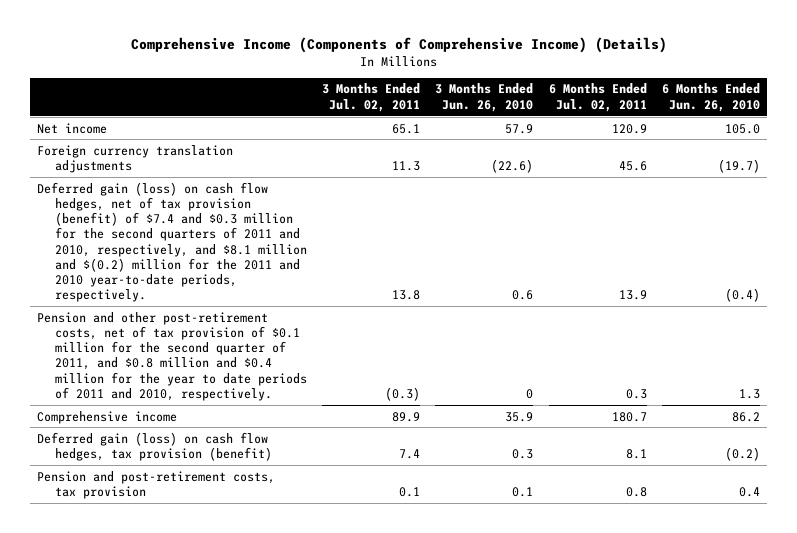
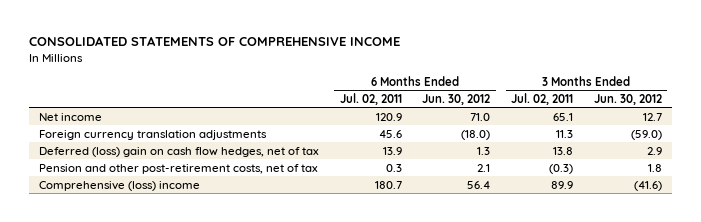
- Comprehensive Income (Components of Comprehensive Income) (Details)
+ CONSOLIDATED STATEMENTS OF COMPREHENSIVE INCOME
- | 3 Months Ended Jul. 02, 2011 | 3 Months Ended Jun. 26, 2010 | 6 Months Ended Jul. 02, 2011 | 6 Months Ended Jun. 26, 2010
+ | 6 Months Ended Jul. 02, 2011 | 6 Months Ended Jun. 30, 2012 | 3 Months Ended Jul. 02, 2011 | 3 Months Ended Jun. 30, 2012
- Deferred gain (loss) on cash flow hedges, net of tax provision (benefit) of $7.4 and $0.3 million for the second quarters of 2011 and 2010, respectively, and $8.1 million and $(0.2) million for the 2011 and 2010 year-to-date periods, respectively. | 13.8 | 0.6 | 13.9 | (0.4)
- Pension and other post-retirement costs, net of tax provision of $0.1 million for the second quarter of 2011, and $0.8 million and $0.4 million for the year to date periods of 2011 and 2010, respectively. | (0.3) | 0 | 0.3 | 1.3
- Comprehensive income | 89.9 | 35.9 | 180.7 | 86.2
- Deferred gain (loss) on cash flow hedges, tax provision (benefit) | 7.4 | 0.3 | 8.1 | (0.2)
- Pension and post-retirement costs, tax provision | 0.1 | 0.1 | 0.8 | 0.4
+ Deferred (loss) gain on cash flow hedges, net of tax | 13.9 | 1.3 | 13.8 | 2.9
+ Pension and other post-retirement costs, net of tax | 0.3 | 2.1 | (0.3) | 1.8
+ Comprehensive (loss) income | 180.7 | 56.4 | 89.9 | (41.6)

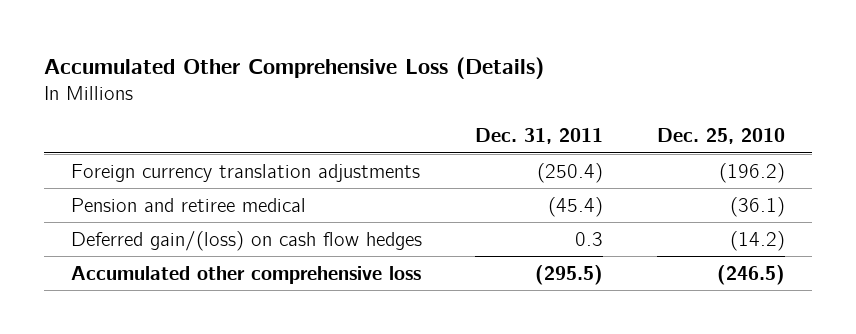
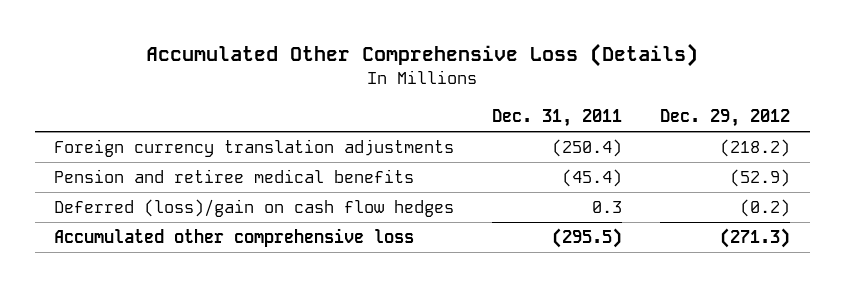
- | Dec. 31, 2011 | Dec. 25, 2010
+ | Dec. 31, 2011 | Dec. 29, 2012
- Pension and retiree medical | (45.4) | (36.1)
- Deferred gain/(loss) on cash flow hedges | 0.3 | (14.2)
+ Pension and retiree medical benefits | (45.4) | (52.9)
+ Deferred (loss)/gain on cash flow hedges | 0.3 | (0.2)

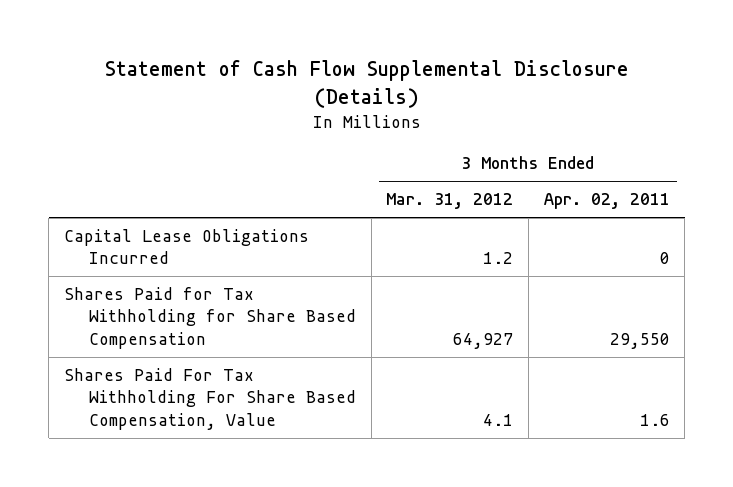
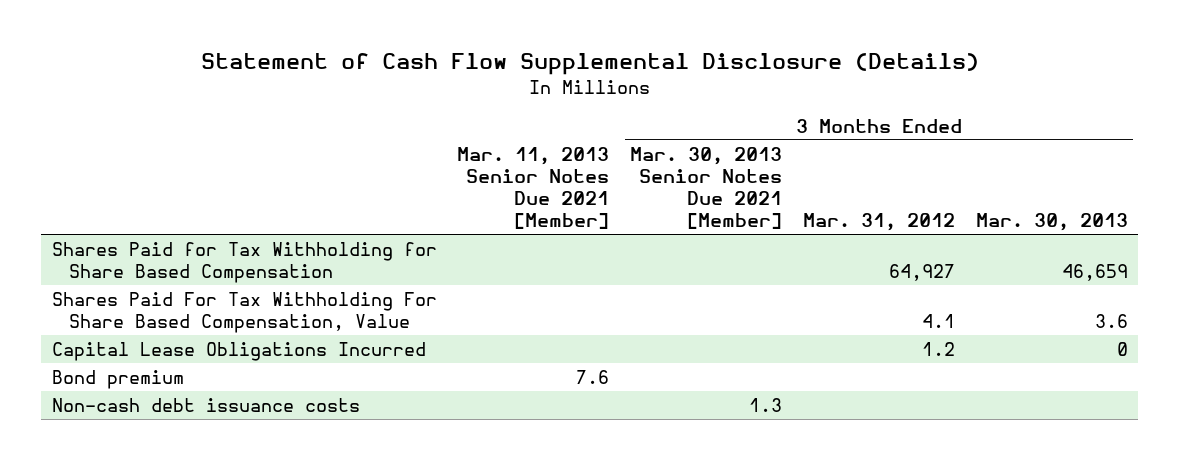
- | 3 Months Ended Mar. 31, 2012 | 3 Months Ended Apr. 02, 2011
+ | Mar. 11, 2013 Senior Notes Due 2021 [Member] | 3 Months Ended Mar. 30, 2013 Senior Notes Due 2021 [Member] | 3 Months Ended Mar. 31, 2012 | 3 Months Ended Mar. 30, 2013
moved down: Capital Lease Obligations Incurred | | | 1.2 | 0
+ Bond premium | 7.6 | | |
+ Non-cash debt issuance costs | | 1.3 | |

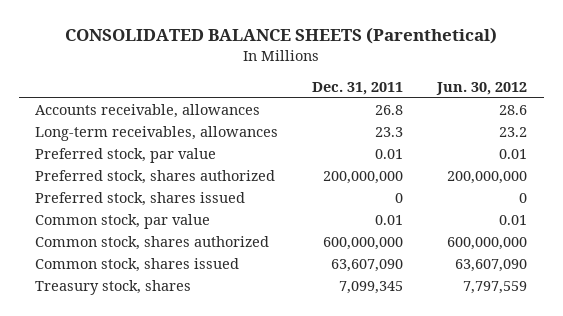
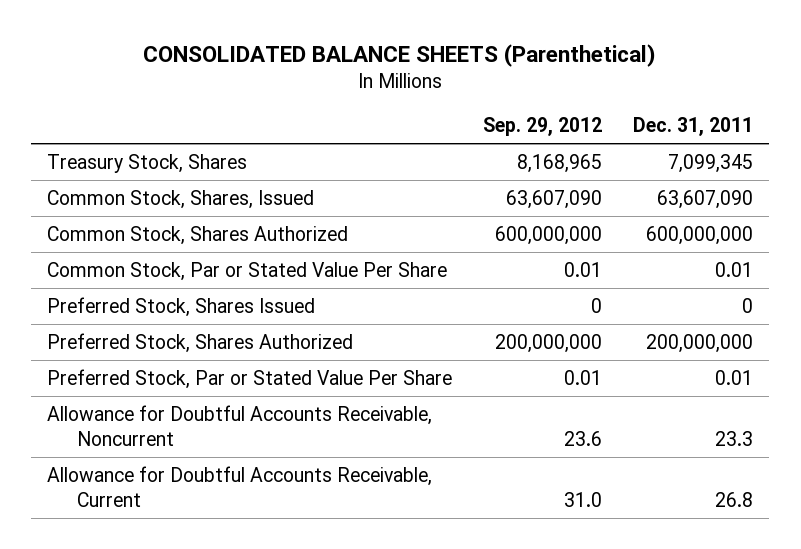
- | Dec. 31, 2011 | Jun. 30, 2012
+ | Sep. 29, 2012 | Dec. 31, 2011
- Accounts receivable, allowances | 26.8 | 28.6
- Long-term receivables, allowances | 23.3 | 23.2
- Preferred stock, par value | 0.01 | 0.01
- Preferred stock, shares authorized | 200,000,000 | 200,000,000
- Preferred stock, shares issued | 0 | 0
- Common stock, par value | 0.01 | 0.01
- Common stock, shares authorized | 600,000,000 | 600,000,000
- Common stock, shares issued | 63,607,090 | 63,607,090
- Treasury stock, shares | 7,099,345 | 7,797,559
+ Treasury Stock, Shares | 8,168,965 | 7,099,345
+ Common Stock, Shares, Issued | 63,607,090 | 63,607,090
+ Common Stock, Shares Authorized | 600,000,000 | 600,000,000
+ Common Stock, Par or Stated Value Per Share | 0.01 | 0.01
+ Preferred Stock, Shares Issued | 0 | 0
+ Preferred Stock, Shares Authorized | 200,000,000 | 200,000,000
+ Preferred Stock, Par or Stated Value Per Share | 0.01 | 0.01
+ Allowance for Doubtful Accounts Receivable, Noncurrent | 23.6 | 23.3
+ Allowance for Doubtful Accounts Receivable, Current | 31.0 | 26.8

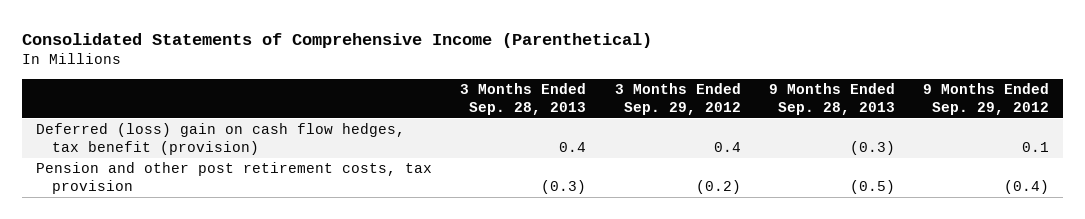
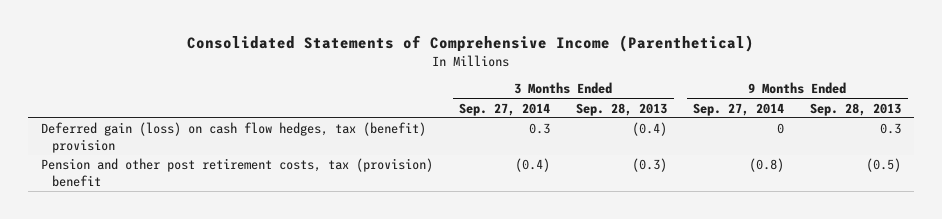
- | 3 Months Ended Sep. 28, 2013 | 3 Months Ended Sep. 29, 2012 | 9 Months Ended Sep. 28, 2013 | 9 Months Ended Sep. 29, 2012
+ | 3 Months Ended Sep. 27, 2014 | 3 Months Ended Sep. 28, 2013 | 9 Months Ended Sep. 27, 2014 | 9 Months Ended Sep. 28, 2013
- Deferred (loss) gain on cash flow hedges, tax benefit (provision) | 0.4 | 0.4 | (0.3) | 0.1
- Pension and other post retirement costs, tax provision | (0.3) | (0.2) | (0.5) | (0.4)
+ Deferred gain (loss) on cash flow hedges, tax (benefit) provision | 0.3 | (0.4) | 0 | 0.3
+ Pension and other post retirement costs, tax (provision) benefit | (0.4) | (0.3) | (0.8) | (0.5)

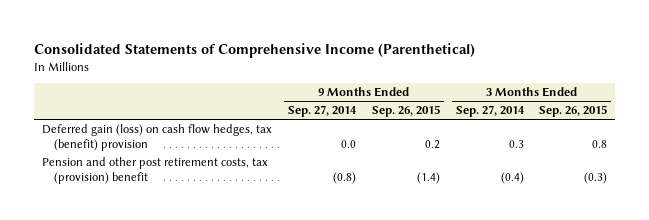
- | 3 Months Ended Sep. 27, 2014 | 3 Months Ended Sep. 28, 2013 | 9 Months Ended Sep. 27, 2014 | 9 Months Ended Sep. 28, 2013
+ | 9 Months Ended Sep. 27, 2014 | 9 Months Ended Sep. 26, 2015 | 3 Months Ended Sep. 27, 2014 | 3 Months Ended Sep. 26, 2015
- Deferred gain (loss) on cash flow hedges, tax (benefit) provision | 0.3 | (0.4) | 0 | 0.3
+ Deferred gain (loss) on cash flow hedges, tax (benefit) provision | 0.0 | 0.2 | 0.3 | 0.8

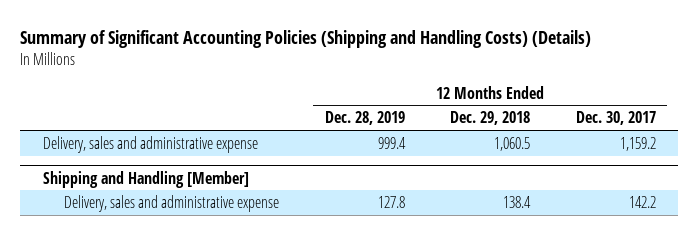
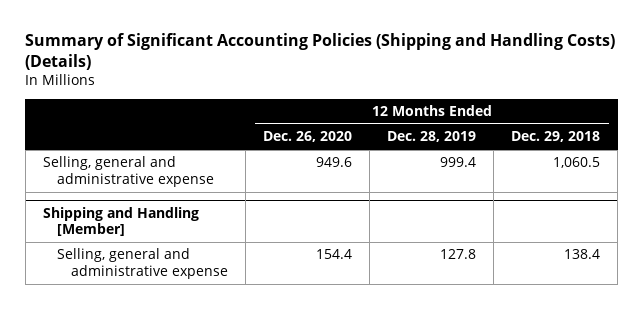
- | 12 Months Ended Dec. 28, 2019 | 12 Months Ended Dec. 29, 2018 | 12 Months Ended Dec. 30, 2017
+ | 12 Months Ended Dec. 26, 2020 | 12 Months Ended Dec. 28, 2019 | 12 Months Ended Dec. 29, 2018
- Delivery, sales and administrative expense | 999.4 | 1,060.5 | 1,159.2
+ Selling, general and administrative expense | 949.6 | 999.4 | 1,060.5
@ Shipping and Handling [Member]
- Delivery, sales and administrative expense | 127.8 | 138.4 | 142.2
+ Selling, general and administrative expense | 154.4 | 127.8 | 138.4

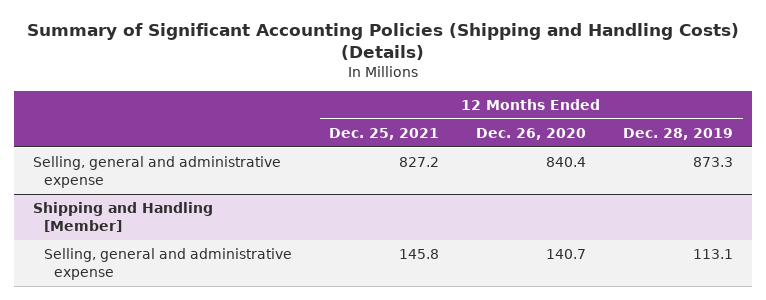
- | 12 Months Ended Dec. 26, 2020 | 12 Months Ended Dec. 28, 2019 | 12 Months Ended Dec. 29, 2018
+ | 12 Months Ended Dec. 25, 2021 | 12 Months Ended Dec. 26, 2020 | 12 Months Ended Dec. 28, 2019
- Selling, general and administrative expense | 949.6 | 999.4 | 1,060.5
+ Selling, general and administrative expense | 827.2 | 840.4 | 873.3
@ Shipping and Handling [Member]
- Selling, general and administrative expense | 154.4 | 127.8 | 138.4
+ Selling, general and administrative expense | 145.8 | 140.7 | 113.1

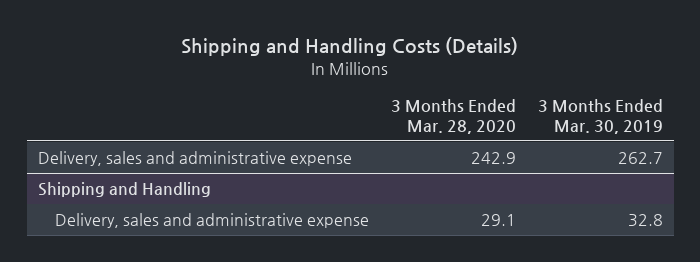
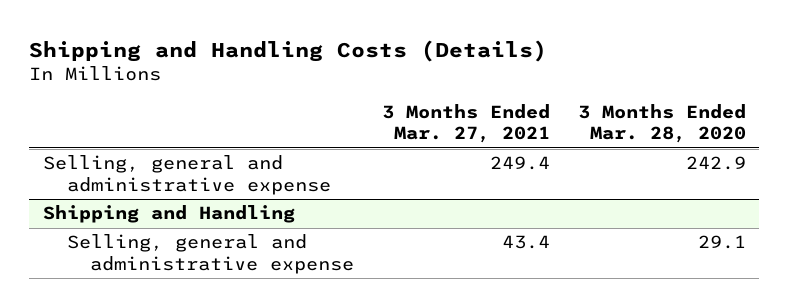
- | 3 Months Ended Mar. 28, 2020 | 3 Months Ended Mar. 30, 2019
+ | 3 Months Ended Mar. 27, 2021 | 3 Months Ended Mar. 28, 2020
- Delivery, sales and administrative expense | 242.9 | 262.7
+ Selling, general and administrative expense | 249.4 | 242.9
@ Shipping and Handling
- Delivery, sales and administrative expense | 29.1 | 32.8
+ Selling, general and administrative expense | 43.4 | 29.1

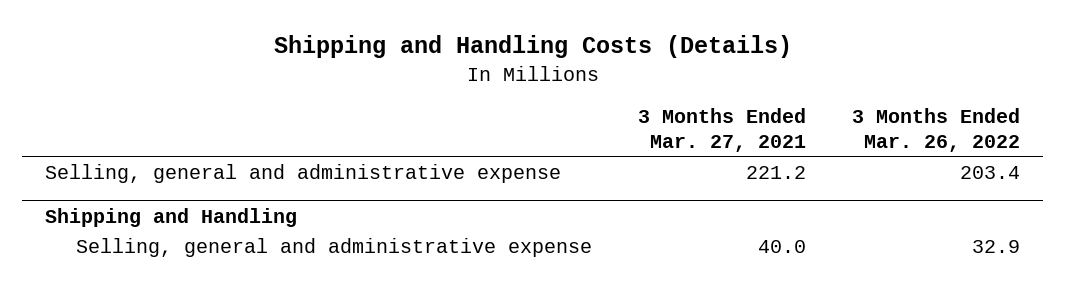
- | 3 Months Ended Mar. 27, 2021 | 3 Months Ended Mar. 28, 2020
+ | 3 Months Ended Mar. 27, 2021 | 3 Months Ended Mar. 26, 2022
- Selling, general and administrative expense | 249.4 | 242.9
+ Selling, general and administrative expense | 221.2 | 203.4
@ Shipping and Handling
- Selling, general and administrative expense | 43.4 | 29.1
+ Selling, general and administrative expense | 40.0 | 32.9

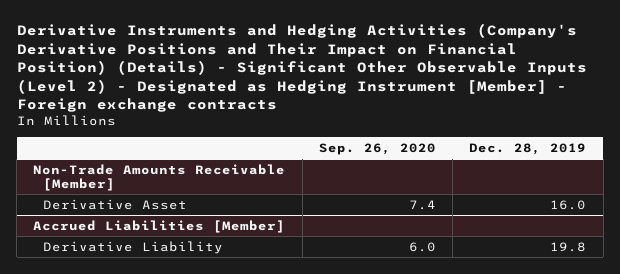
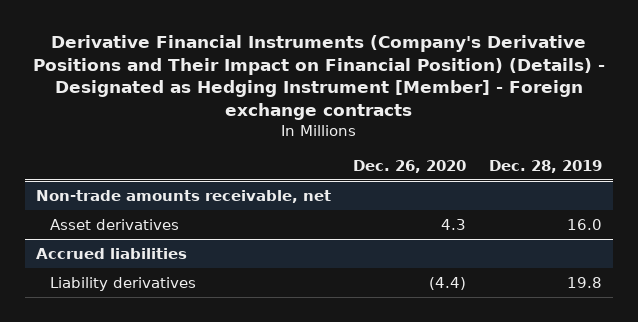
- Derivative Instruments and Hedging Activities (Company's Derivative Positions and Their Impact on Financial Position) (Details) - Significant Other Observable Inputs (Level 2) - Designated as Hedging Instrument [Member] - Foreign exchange contracts
+ Derivative Financial Instruments (Company's Derivative Positions and Their Impact on Financial Position) (Details) - Designated as Hedging Instrument [Member] - Foreign exchange contracts
- | Sep. 26, 2020 | Dec. 28, 2019
+ | Dec. 26, 2020 | Dec. 28, 2019
- Non-Trade Amounts Receivable [Member]
- Derivative Asset | 7.4 | 16.0
- Accrued Liabilities [Member]
- Derivative Liability | 6.0 | 19.8
+ Non-trade amounts receivable, net
+ Asset derivatives | 4.3 | 16.0
+ Accrued liabilities
+ Liability derivatives | (4.4) | 19.8

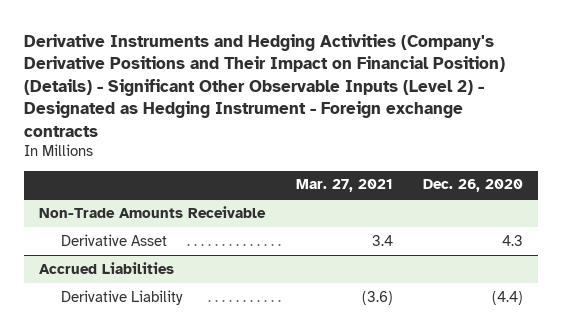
- Derivative Financial Instruments (Company's Derivative Positions and Their Impact on Financial Position) (Details) - Designated as Hedging Instrument [Member] - Foreign exchange contracts
+ Derivative Instruments and Hedging Activities (Company's Derivative Positions and Their Impact on Financial Position) (Details) - Significant Other Observable Inputs (Level 2) - Designated as Hedging Instrument - Foreign exchange contracts
- | Dec. 26, 2020 | Dec. 28, 2019
+ | Mar. 27, 2021 | Dec. 26, 2020
- Non-trade amounts receivable, net
- Asset derivatives | 4.3 | 16.0
- Accrued liabilities
- Liability derivatives | (4.4) | 19.8
+ Non-Trade Amounts Receivable
+ Derivative Asset | 3.4 | 4.3
+ Accrued Liabilities
+ Derivative Liability | (3.6) | (4.4)

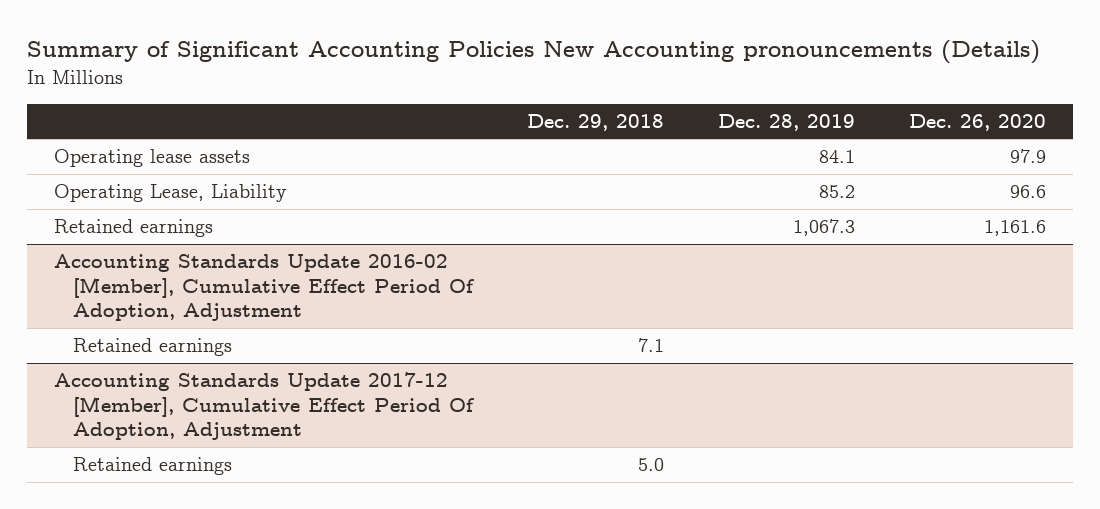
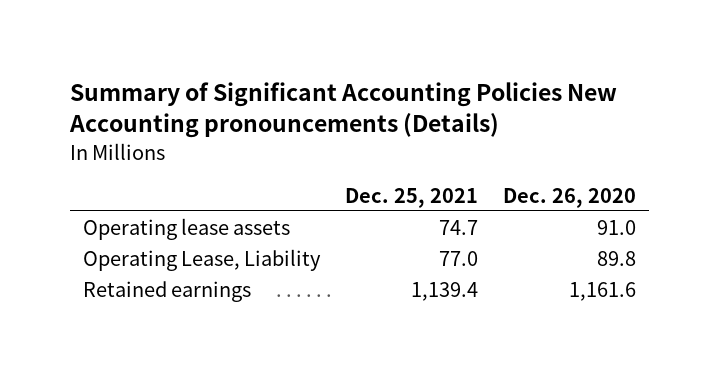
- | Dec. 29, 2018 | Dec. 28, 2019 | Dec. 26, 2020
+ | Dec. 25, 2021 | Dec. 26, 2020
- Operating lease assets | | 84.1 | 97.9
- Operating Lease, Liability | | 85.2 | 96.6
+ Operating lease assets | 74.7 | 91.0
+ Operating Lease, Liability | 77.0 | 89.8
- Accounting Standards Update 2016-02 [Member], Cumulative Effect Period Of Adoption, Adjustment
- Retained earnings | 7.1 | |
- Accounting Standards Update 2017-12 [Member], Cumulative Effect Period Of Adoption, Adjustment
- Retained earnings | 5.0 | |

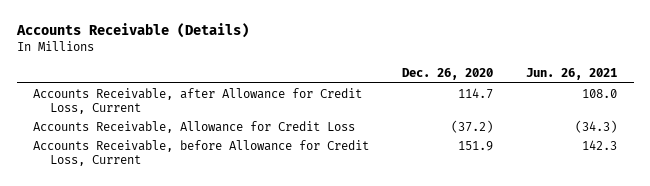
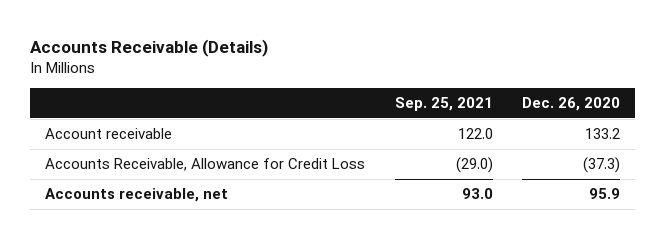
- | Dec. 26, 2020 | Jun. 26, 2021
+ | Sep. 25, 2021 | Dec. 26, 2020
- Accounts Receivable, after Allowance for Credit Loss, Current | 114.7 | 108.0
- Accounts Receivable, Allowance for Credit Loss | (37.2) | (34.3)
- Accounts Receivable, before Allowance for Credit Loss, Current | 151.9 | 142.3
+ Account receivable | 122.0 | 133.2
+ Accounts Receivable, Allowance for Credit Loss | (29.0) | (37.3)
+ Accounts receivable, net | 93.0 | 95.9

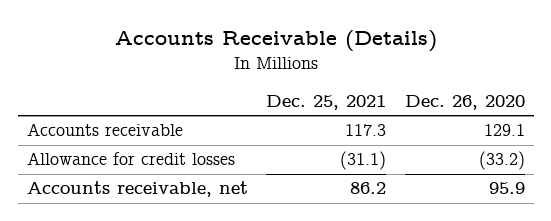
- | Sep. 25, 2021 | Dec. 26, 2020
+ | Dec. 25, 2021 | Dec. 26, 2020
- Account receivable | 122.0 | 133.2
- Accounts Receivable, Allowance for Credit Loss | (29.0) | (37.3)
+ Accounts receivable | 117.3 | 129.1
+ Allowance for credit losses | (31.1) | (33.2)

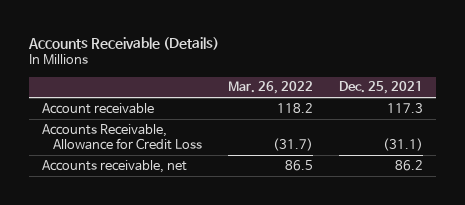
- | Dec. 25, 2021 | Dec. 26, 2020
+ | Mar. 26, 2022 | Dec. 25, 2021
- Accounts receivable | 117.3 | 129.1
- Allowance for credit losses | (31.1) | (33.2)
+ Account receivable | 118.2 | 117.3
+ Accounts Receivable, Allowance for Credit Loss | (31.7) | (31.1)

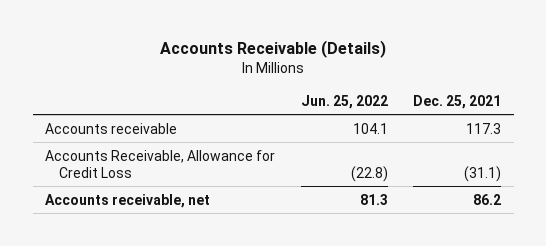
- | Mar. 26, 2022 | Dec. 25, 2021
+ | Jun. 25, 2022 | Dec. 25, 2021
- Account receivable | 118.2 | 117.3
+ Accounts receivable | 104.1 | 117.3

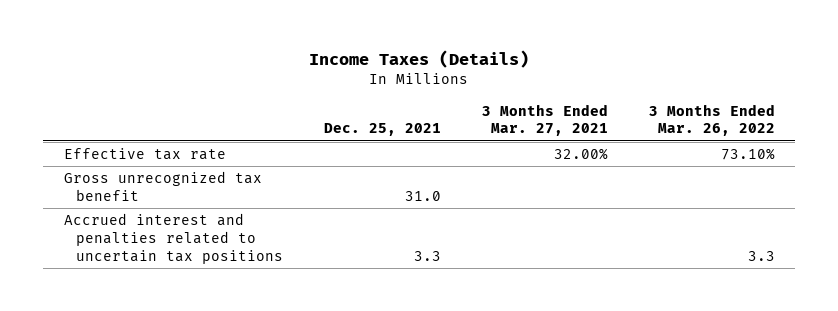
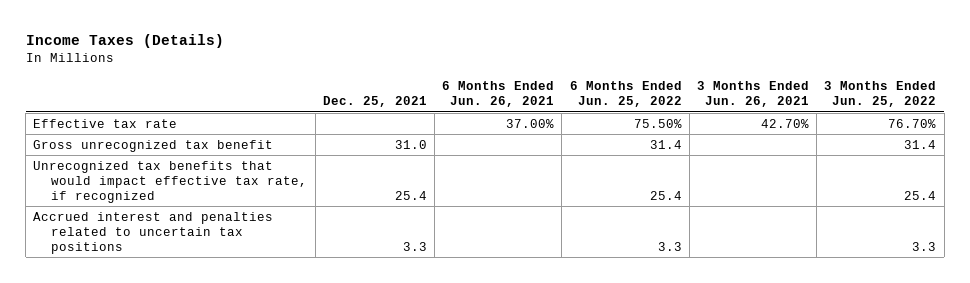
- | Dec. 25, 2021 | 3 Months Ended Mar. 27, 2021 | 3 Months Ended Mar. 26, 2022
+ | Dec. 25, 2021 | 6 Months Ended Jun. 26, 2021 | 6 Months Ended Jun. 25, 2022 | 3 Months Ended Jun. 26, 2021 | 3 Months Ended Jun. 25, 2022
+ Unrecognized tax benefits that would impact effective tax rate, if recognized | 25.4 | | 25.4 | | 25.4

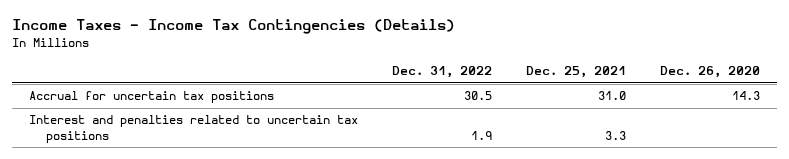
- Income Taxes (Details)
+ Income Taxes - Income Tax Contingencies (Details)
- | Dec. 25, 2021 | 6 Months Ended Jun. 26, 2021 | 6 Months Ended Jun. 25, 2022 | 3 Months Ended Jun. 26, 2021 | 3 Months Ended Jun. 25, 2022
+ | Dec. 31, 2022 | Dec. 25, 2021 | Dec. 26, 2020
- Effective tax rate | | 37.00% | 75.50% | 42.70% | 76.70%
- Gross unrecognized tax benefit | 31.0 | | 31.4 | | 31.4
- Unrecognized tax benefits that would impact effective tax rate, if recognized | 25.4 | | 25.4 | | 25.4
- Accrued interest and penalties related to uncertain tax positions | 3.3 | | 3.3 | | 3.3
+ Accrual for uncertain tax positions | 30.5 | 31.0 | 14.3
+ Interest and penalties related to uncertain tax positions | 1.9 | 3.3 |

